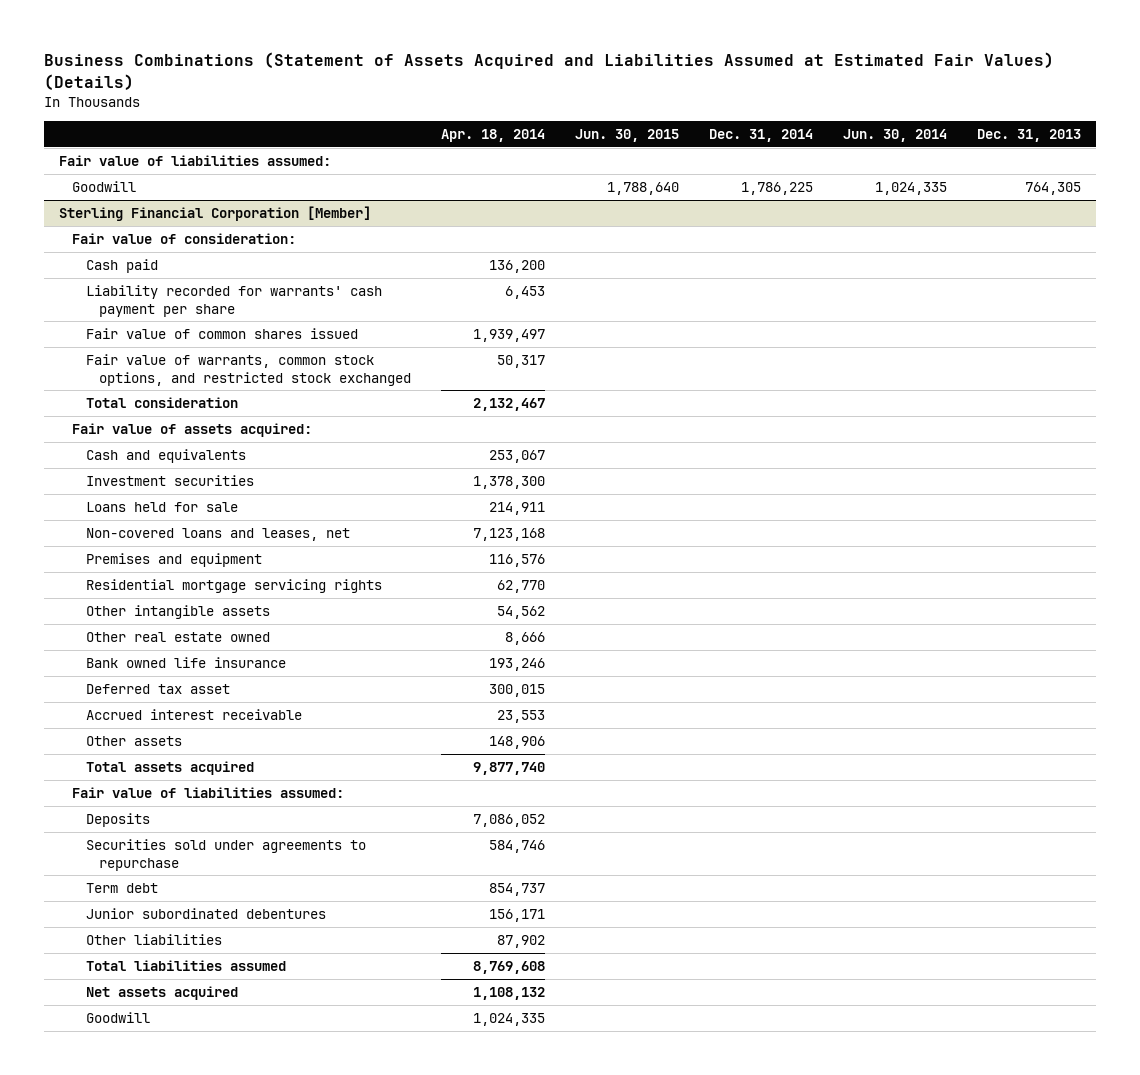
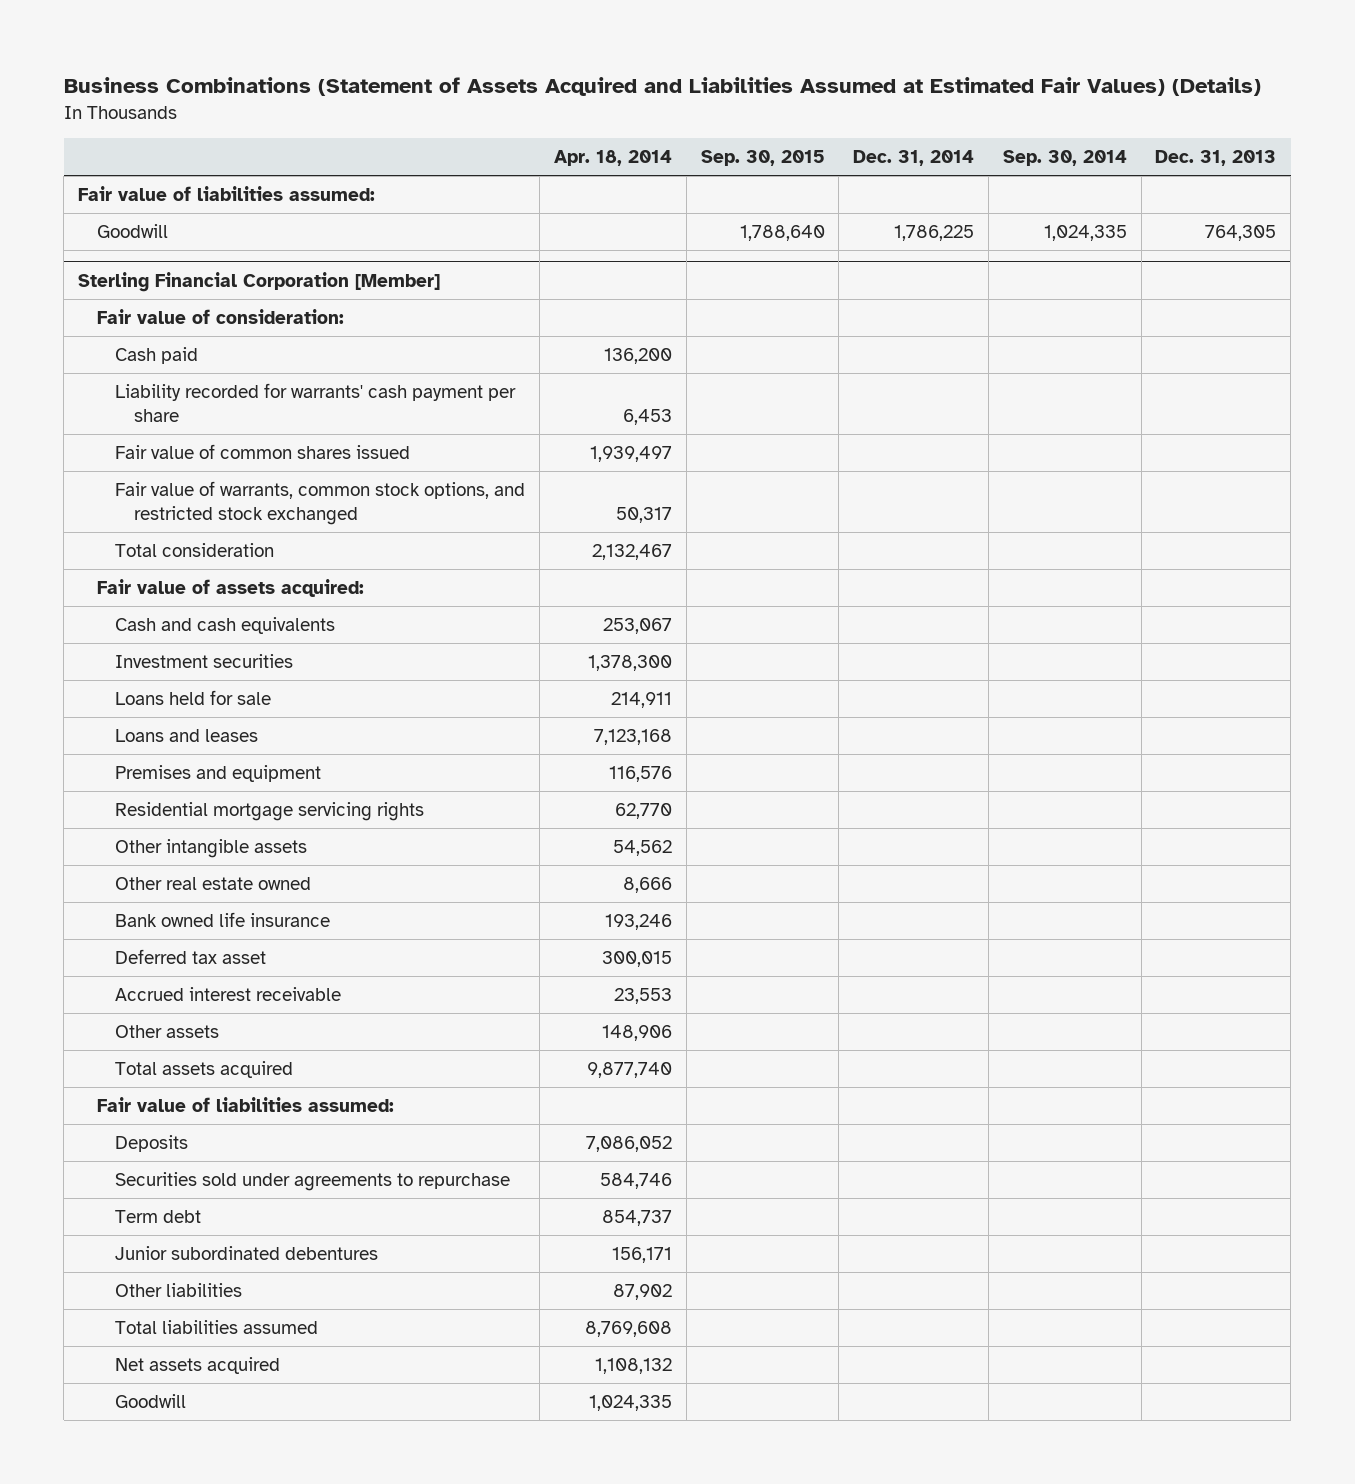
- | Apr. 18, 2014 | Jun. 30, 2015 | Dec. 31, 2014 | Jun. 30, 2014 | Dec. 31, 2013
+ | Apr. 18, 2014 | Sep. 30, 2015 | Dec. 31, 2014 | Sep. 30, 2014 | Dec. 31, 2013
@ Sterling Financial Corporation [Member]
- Cash and equivalents | 253,067 | | | |
+ Cash and cash equivalents | 253,067 | | | |
- Non-covered loans and leases, net | 7,123,168 | | | |
+ Loans and leases | 7,123,168 | | | |

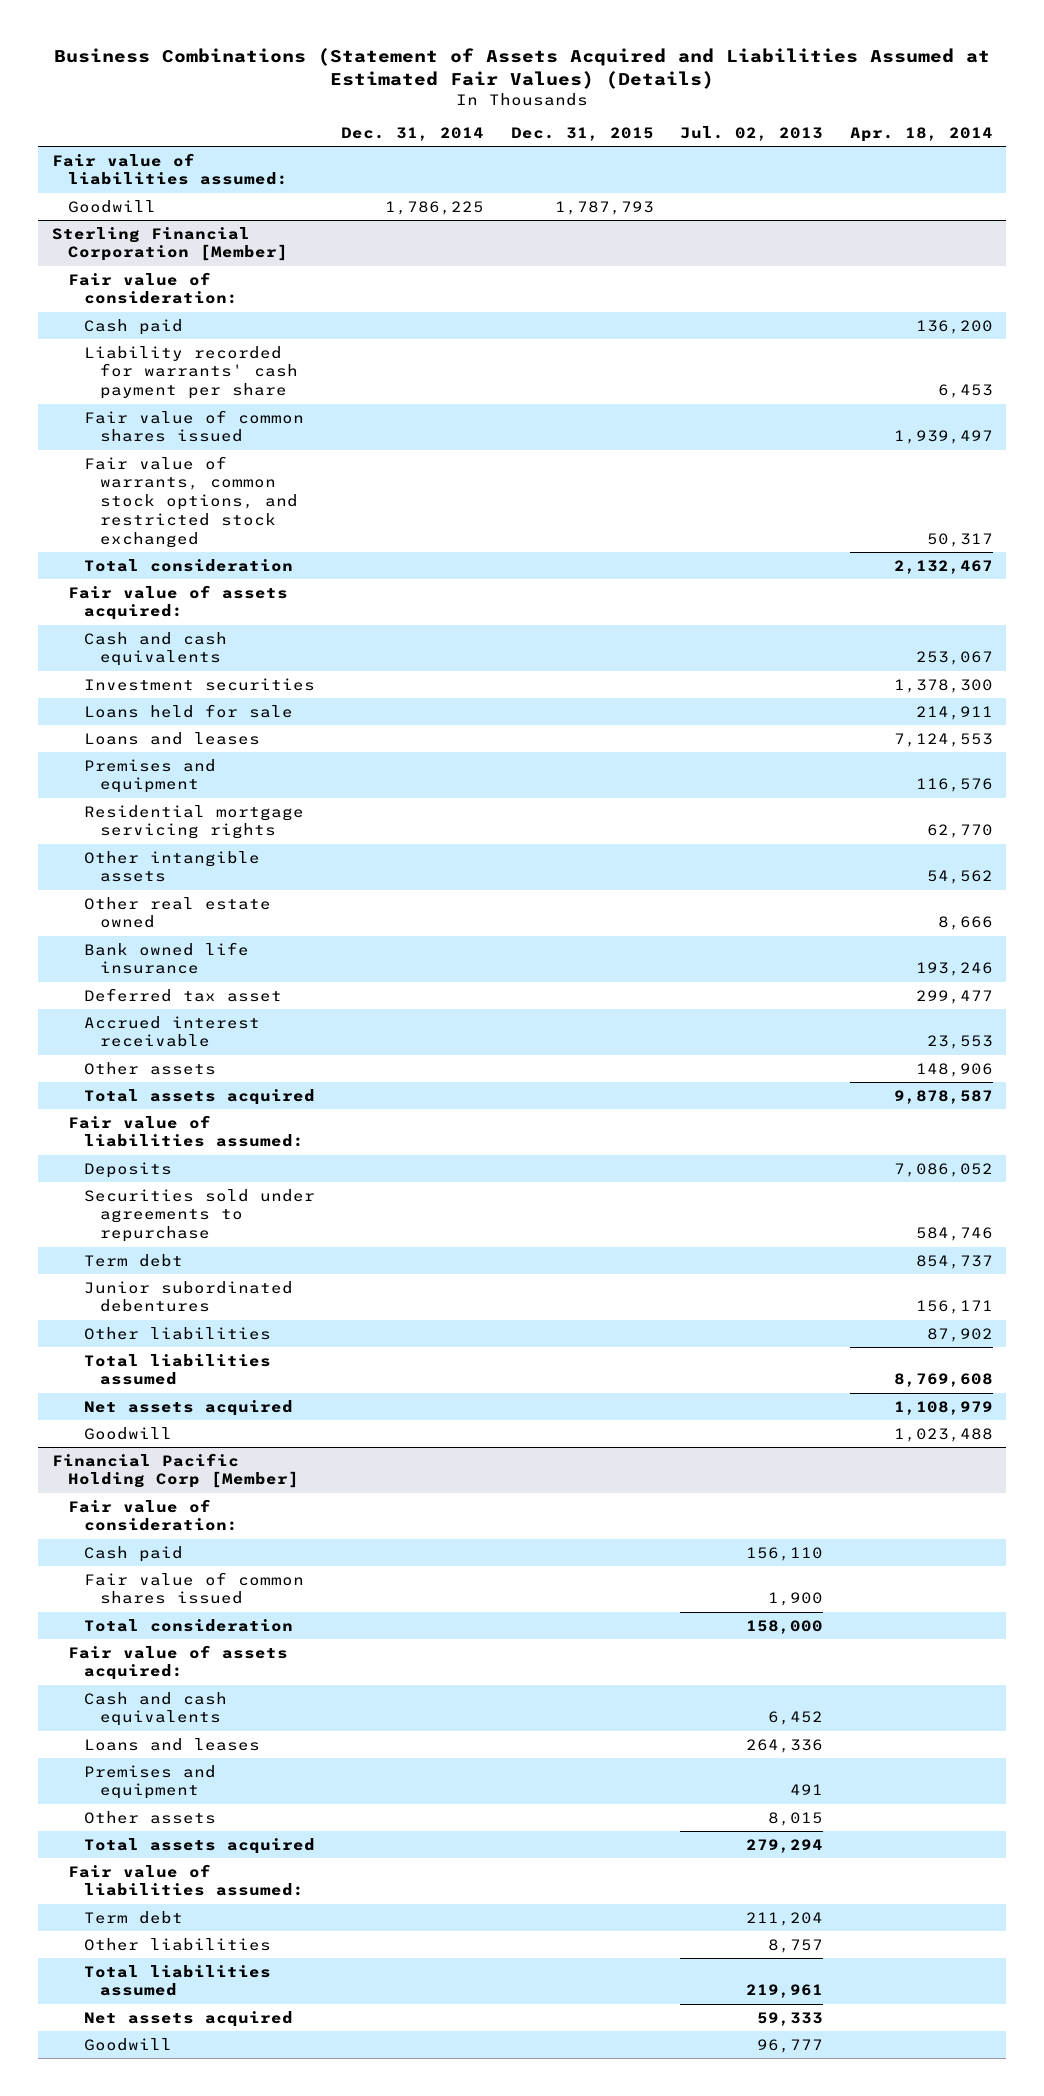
- | Apr. 18, 2014 | Sep. 30, 2015 | Dec. 31, 2014 | Sep. 30, 2014 | Dec. 31, 2013
+ | Dec. 31, 2014 | Dec. 31, 2015 | Jul. 02, 2013 | Apr. 18, 2014
@ Sterling Financial Corporation [Member]
- Loans and leases | 7,123,168 | | | |
+ Loans and leases | | | | 7,124,553
- Deferred tax asset | 300,015 | | | |
+ Deferred tax asset | | | | 299,477
- Total assets acquired | 9,877,740 | | | |
+ Total assets acquired | | | | 9,878,587
- Net assets acquired | 1,108,132 | | | |
- Goodwill | 1,024,335 | | | |
+ Net assets acquired | | | | 1,108,979
+ Goodwill | | | | 1,023,488
+ Financial Pacific Holding Corp [Member]
+ Fair value of consideration:
+ Cash paid | | | 156,110 |
+ Fair value of common shares issued | | | 1,900 |
+ Total consideration | | | 158,000 |
+ Fair value of assets acquired:
+ Cash and cash equivalents | | | 6,452 |
+ Loans and leases | | | 264,336 |
+ Premises and equipment | | | 491 |
+ Other assets | | | 8,015 |
+ Total assets acquired | | | 279,294 |
+ Fair value of liabilities assumed:
+ Term debt | | | 211,204 |
+ Other liabilities | | | 8,757 |
+ Total liabilities assumed | | | 219,961 |
+ Net assets acquired | | | 59,333 |
+ Goodwill | | | 96,777 |

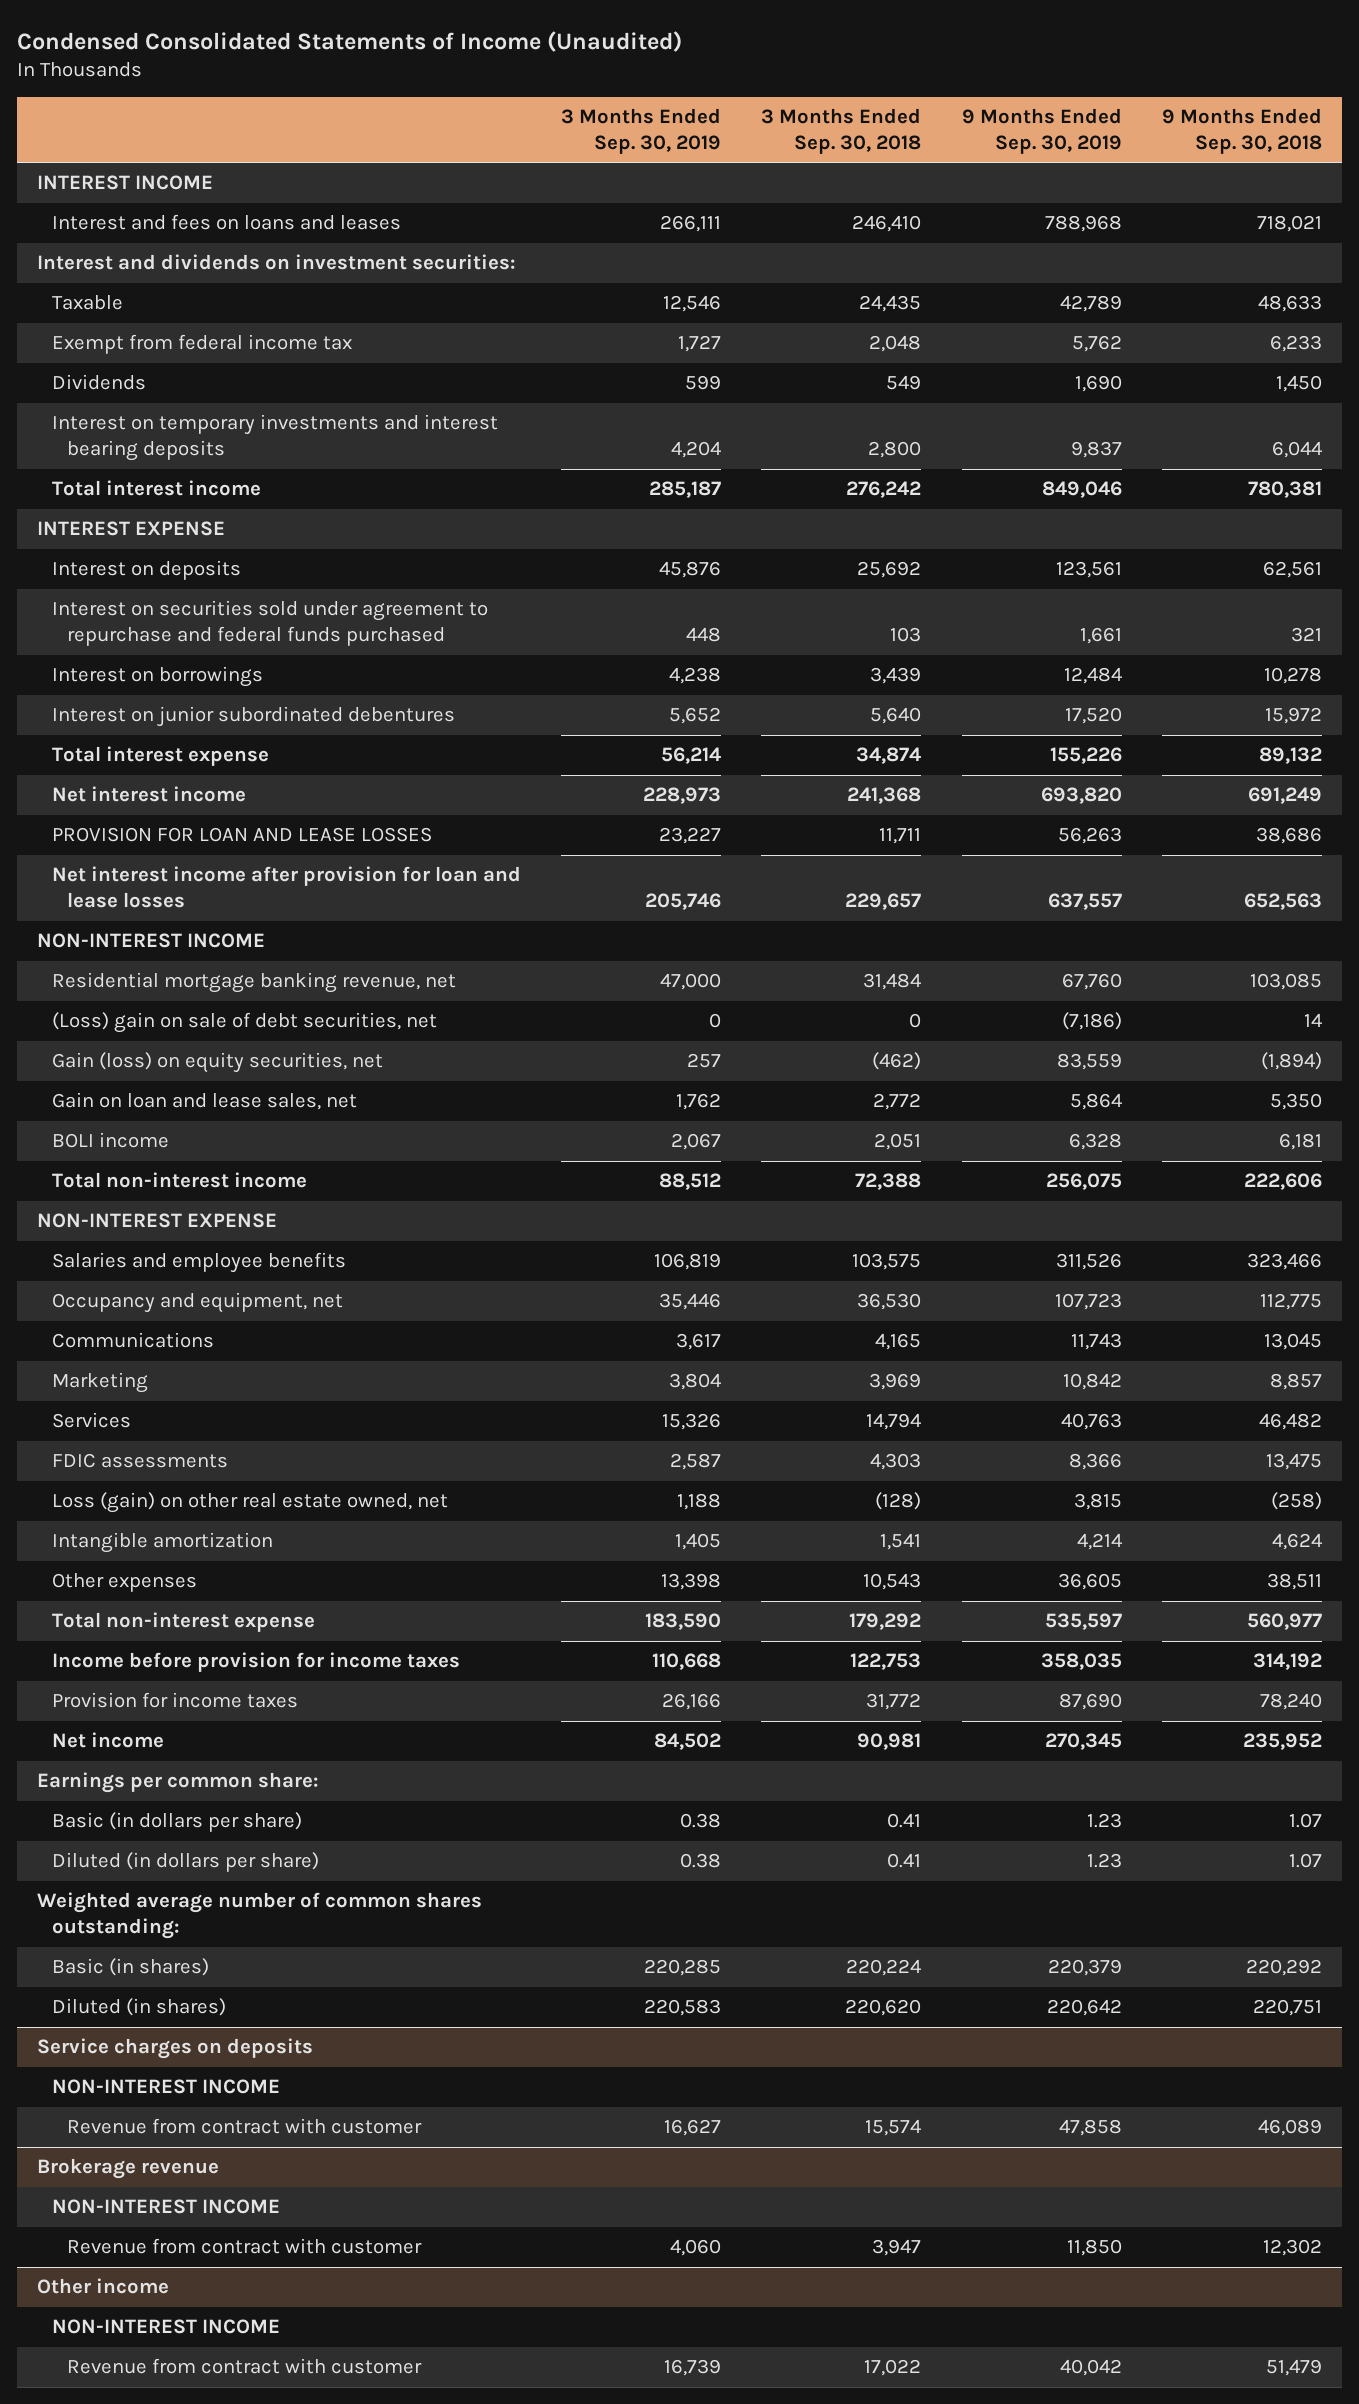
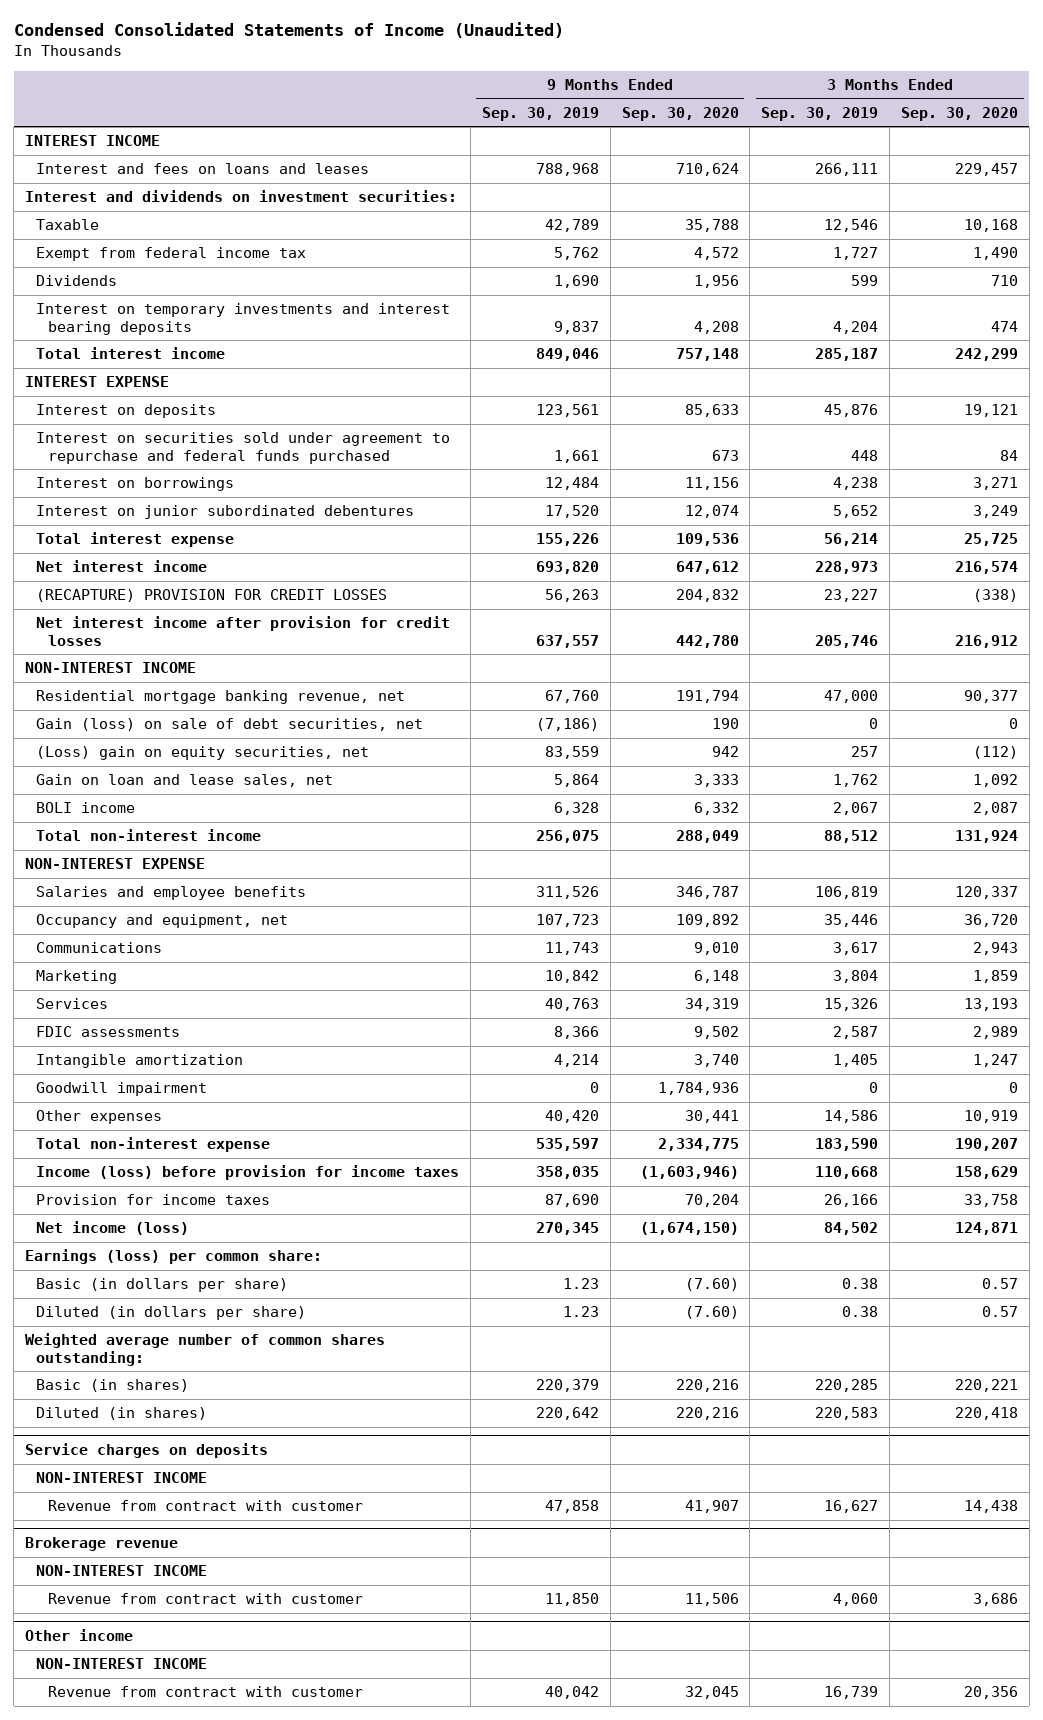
- | 3 Months Ended Sep. 30, 2019 | 3 Months Ended Sep. 30, 2018 | 9 Months Ended Sep. 30, 2019 | 9 Months Ended Sep. 30, 2018
+ | 9 Months Ended Sep. 30, 2019 | 9 Months Ended Sep. 30, 2020 | 3 Months Ended Sep. 30, 2019 | 3 Months Ended Sep. 30, 2020
- PROVISION FOR LOAN AND LEASE LOSSES | 23,227 | 11,711 | 56,263 | 38,686
- Net interest income after provision for loan and lease losses | 205,746 | 229,657 | 637,557 | 652,563
+ (RECAPTURE) PROVISION FOR CREDIT LOSSES | 56,263 | 204,832 | 23,227 | (338)
+ Net interest income after provision for credit losses | 637,557 | 442,780 | 205,746 | 216,912
- (Loss) gain on sale of debt securities, net | 0 | 0 | (7,186) | 14
- Gain (loss) on equity securities, net | 257 | (462) | 83,559 | (1,894)
+ Gain (loss) on sale of debt securities, net | (7,186) | 190 | 0 | 0
+ (Loss) gain on equity securities, net | 83,559 | 942 | 257 | (112)
- Loss (gain) on other real estate owned, net | 1,188 | (128) | 3,815 | (258)
- Other expenses | 13,398 | 10,543 | 36,605 | 38,511
+ Goodwill impairment | 0 | 1,784,936 | 0 | 0
+ Other expenses | 40,420 | 30,441 | 14,586 | 10,919
- Income before provision for income taxes | 110,668 | 122,753 | 358,035 | 314,192
+ Income (loss) before provision for income taxes | 358,035 | (1,603,946) | 110,668 | 158,629
- Net income | 84,502 | 90,981 | 270,345 | 235,952
- Earnings per common share:
+ Net income (loss) | 270,345 | (1,674,150) | 84,502 | 124,871
+ Earnings (loss) per common share:

